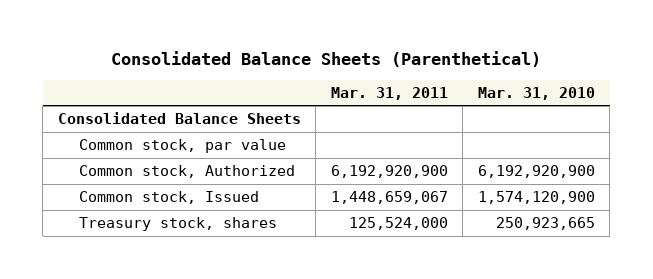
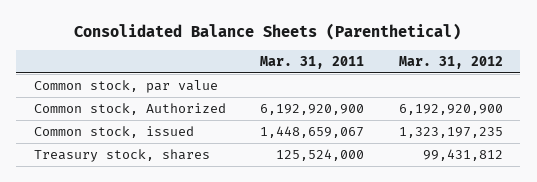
- | Mar. 31, 2011 | Mar. 31, 2010
+ | Mar. 31, 2011 | Mar. 31, 2012
- Consolidated Balance Sheets
- Common stock, Issued | 1,448,659,067 | 1,574,120,900
+ Common stock, issued | 1,448,659,067 | 1,323,197,235

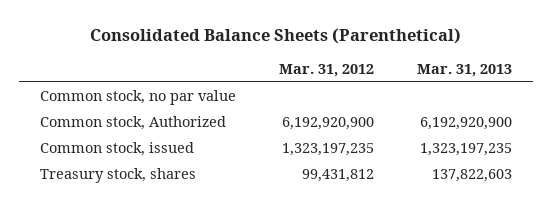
- | Mar. 31, 2011 | Mar. 31, 2012
+ | Mar. 31, 2012 | Mar. 31, 2013
- Common stock, par value
+ Common stock, no par value

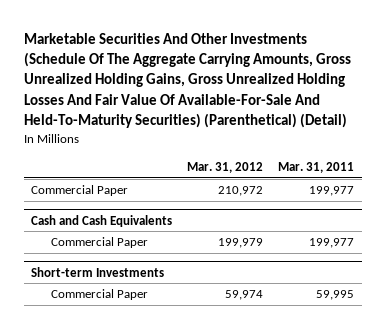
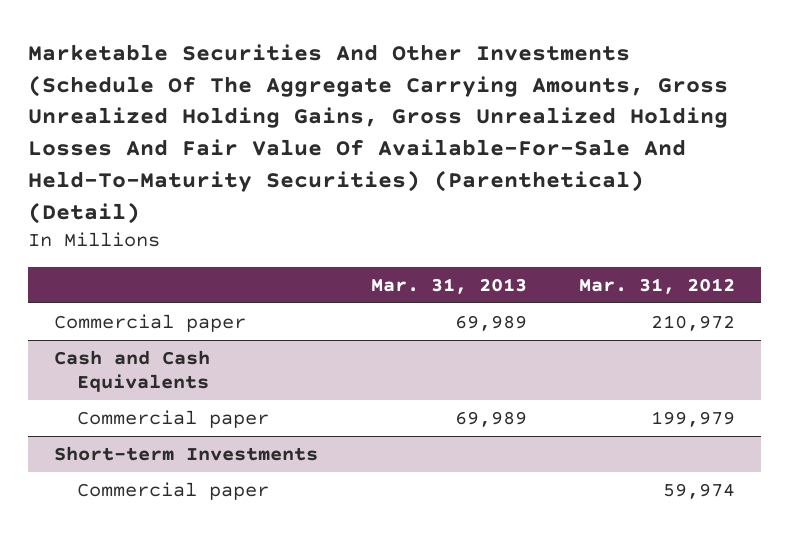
- | Mar. 31, 2012 | Mar. 31, 2011
+ | Mar. 31, 2013 | Mar. 31, 2012
- Commercial Paper | 210,972 | 199,977
+ Commercial paper | 69,989 | 210,972
@ Cash and Cash Equivalents
- Commercial Paper | 199,979 | 199,977
+ Commercial paper | 69,989 | 199,979
@ Short-term Investments
- Commercial Paper | 59,974 | 59,995
+ Commercial paper | | 59,974

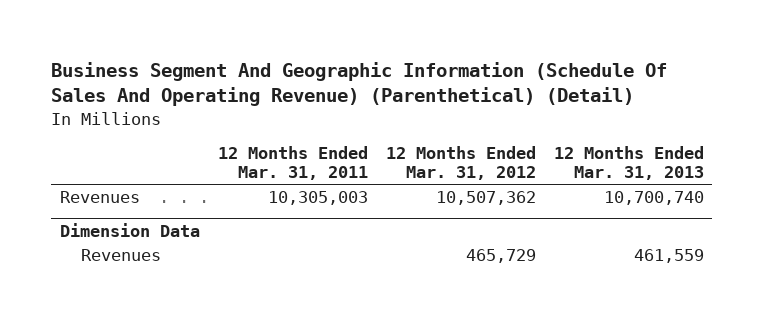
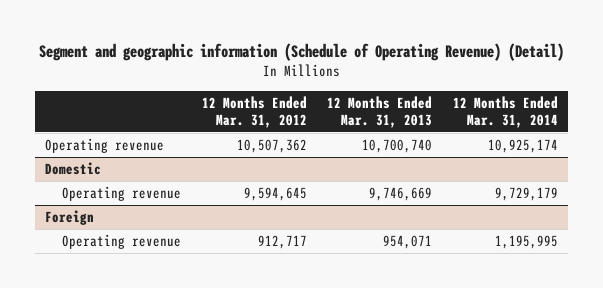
- Business Segment And Geographic Information (Schedule Of Sales And Operating Revenue) (Parenthetical) (Detail)
+ Segment and geographic information (Schedule of Operating Revenue) (Detail)
- | 12 Months Ended Mar. 31, 2011 | 12 Months Ended Mar. 31, 2012 | 12 Months Ended Mar. 31, 2013
+ | 12 Months Ended Mar. 31, 2012 | 12 Months Ended Mar. 31, 2013 | 12 Months Ended Mar. 31, 2014
- Revenues | 10,305,003 | 10,507,362 | 10,700,740
- Dimension Data
- Revenues | | 465,729 | 461,559
+ Operating revenue | 10,507,362 | 10,700,740 | 10,925,174
+ Domestic
+ Operating revenue | 9,594,645 | 9,746,669 | 9,729,179
+ Foreign
+ Operating revenue | 912,717 | 954,071 | 1,195,995

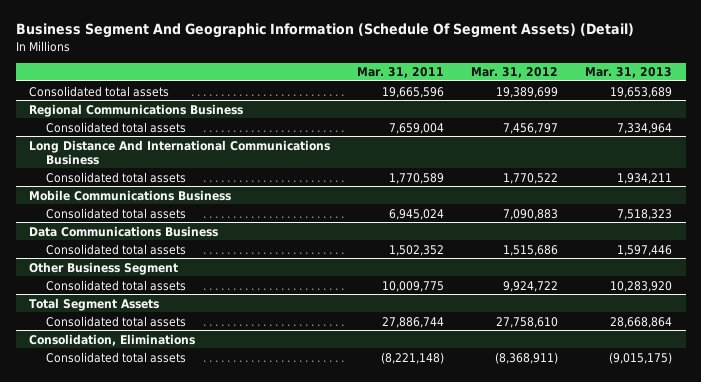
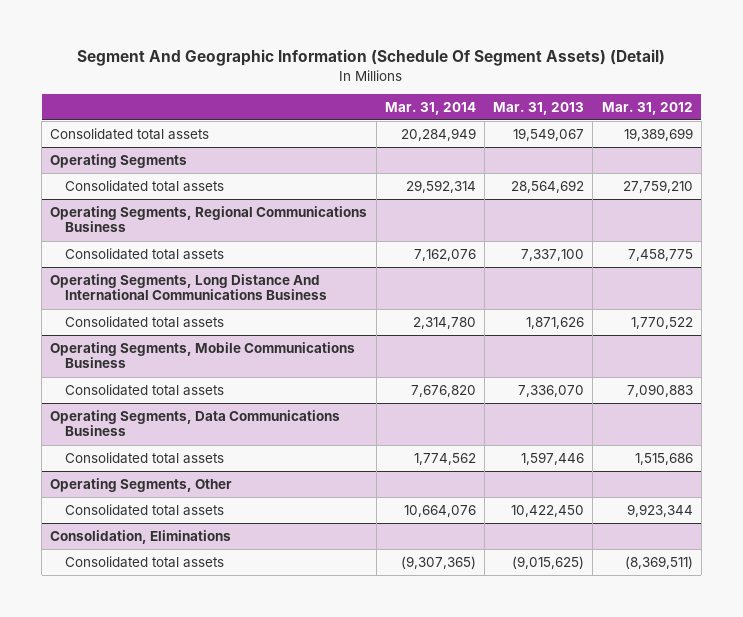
- Business Segment And Geographic Information (Schedule Of Segment Assets) (Detail)
+ Segment And Geographic Information (Schedule Of Segment Assets) (Detail)
- | Mar. 31, 2011 | Mar. 31, 2012 | Mar. 31, 2013
+ | Mar. 31, 2014 | Mar. 31, 2013 | Mar. 31, 2012
- Consolidated total assets | 19,665,596 | 19,389,699 | 19,653,689
- Regional Communications Business
- Consolidated total assets | 7,659,004 | 7,456,797 | 7,334,964
- Long Distance And International Communications Business
- Consolidated total assets | 1,770,589 | 1,770,522 | 1,934,211
- Mobile Communications Business
- Consolidated total assets | 6,945,024 | 7,090,883 | 7,518,323
- Data Communications Business
+ Consolidated total assets | 20,284,949 | 19,549,067 | 19,389,699
+ Operating Segments
+ Consolidated total assets | 29,592,314 | 28,564,692 | 27,759,210
+ Operating Segments, Regional Communications Business
+ Consolidated total assets | 7,162,076 | 7,337,100 | 7,458,775
+ Operating Segments, Long Distance And International Communications Business
+ Consolidated total assets | 2,314,780 | 1,871,626 | 1,770,522
+ Operating Segments, Mobile Communications Business
+ Consolidated total assets | 7,676,820 | 7,336,070 | 7,090,883
+ Operating Segments, Data Communications Business
- Other Business Segment
- Consolidated total assets | 10,009,775 | 9,924,722 | 10,283,920
- Total Segment Assets
- Consolidated total assets | 27,886,744 | 27,758,610 | 28,668,864
+ Operating Segments, Other
+ Consolidated total assets | 10,664,076 | 10,422,450 | 9,923,344
@ Consolidation, Eliminations
- Consolidated total assets | (8,221,148) | (8,368,911) | (9,015,175)
+ Consolidated total assets | (9,307,365) | (9,015,625) | (8,369,511)

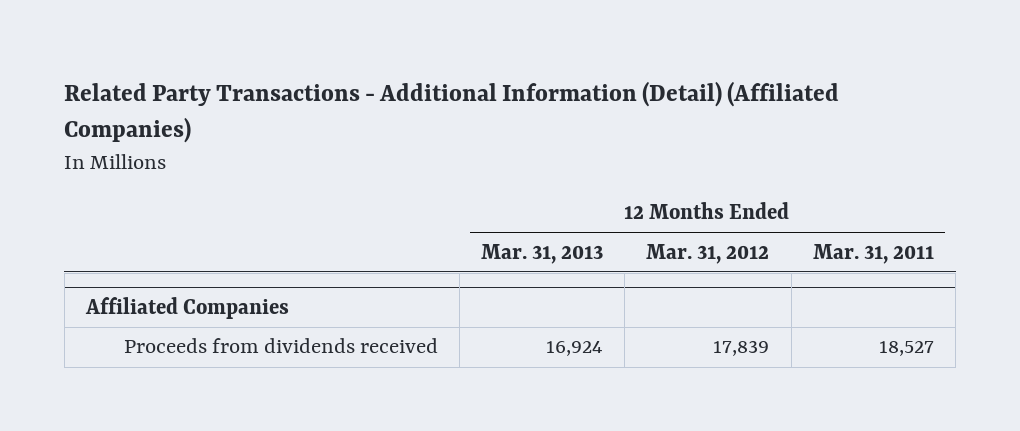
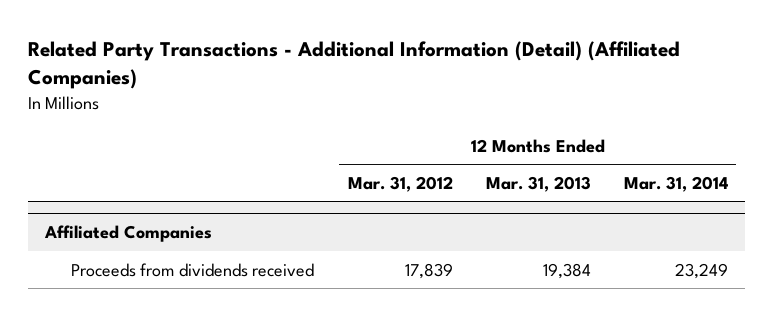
- | 12 Months Ended Mar. 31, 2013 | 12 Months Ended Mar. 31, 2012 | 12 Months Ended Mar. 31, 2011
+ | 12 Months Ended Mar. 31, 2012 | 12 Months Ended Mar. 31, 2013 | 12 Months Ended Mar. 31, 2014
@ Affiliated Companies
- Proceeds from dividends received | 16,924 | 17,839 | 18,527
+ Proceeds from dividends received | 17,839 | 19,384 | 23,249

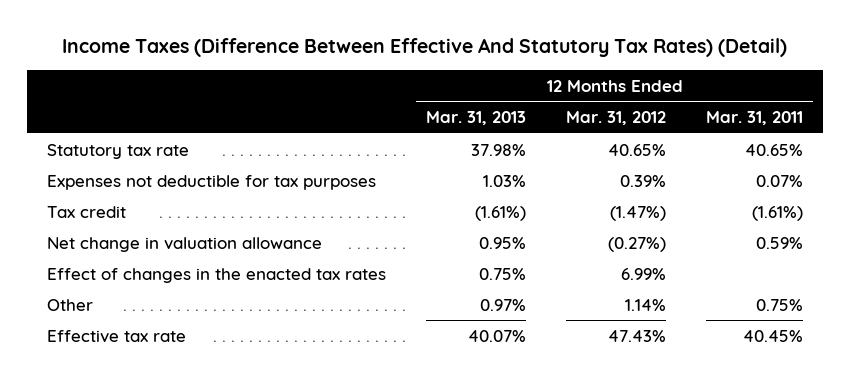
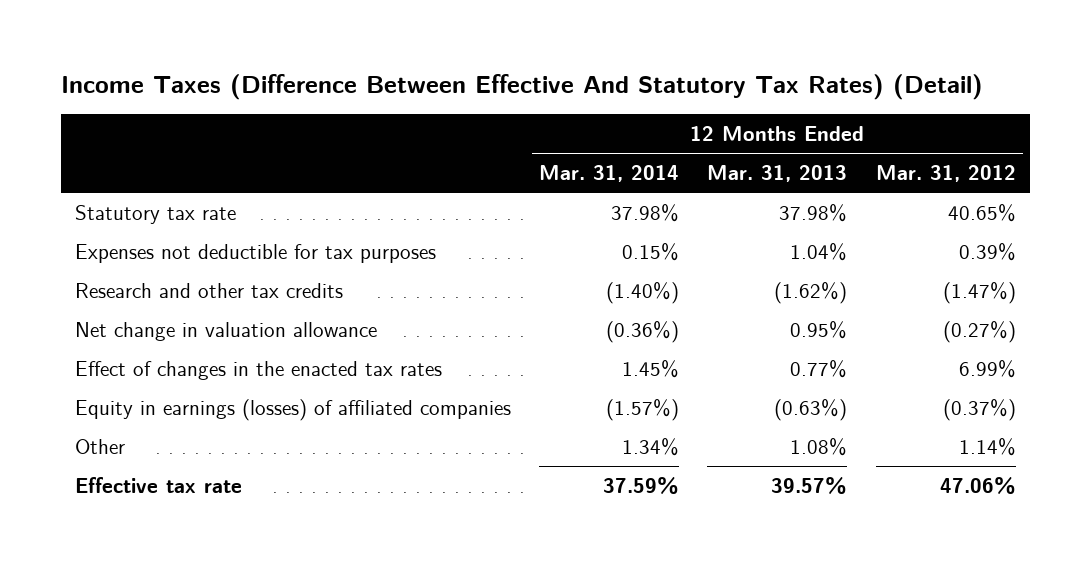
- | 12 Months Ended Mar. 31, 2013 | 12 Months Ended Mar. 31, 2012 | 12 Months Ended Mar. 31, 2011
+ | 12 Months Ended Mar. 31, 2014 | 12 Months Ended Mar. 31, 2013 | 12 Months Ended Mar. 31, 2012
- Expenses not deductible for tax purposes | 1.03% | 0.39% | 0.07%
- Tax credit | (1.61%) | (1.47%) | (1.61%)
+ Expenses not deductible for tax purposes | 0.15% | 1.04% | 0.39%
+ Research and other tax credits | (1.40%) | (1.62%) | (1.47%)
- Effect of changes in the enacted tax rates | 0.75% | 6.99% |
- Other | 0.97% | 1.14% | 0.75%
- Effective tax rate | 40.07% | 47.43% | 40.45%
+ Effect of changes in the enacted tax rates | 1.45% | 0.77% | 6.99%
+ Equity in earnings (losses) of affiliated companies | (1.57%) | (0.63%) | (0.37%)
+ Other | 1.34% | 1.08% | 1.14%
+ Effective tax rate | 37.59% | 39.57% | 47.06%

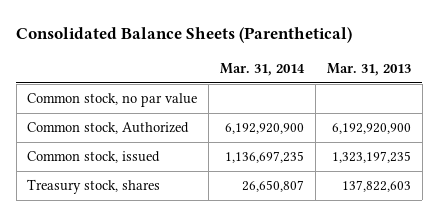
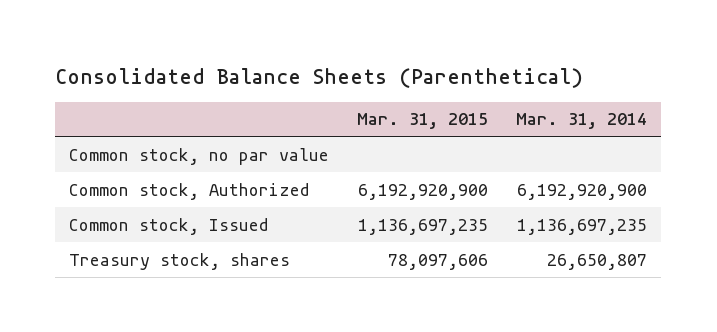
- | Mar. 31, 2014 | Mar. 31, 2013
+ | Mar. 31, 2015 | Mar. 31, 2014
- Common stock, issued | 1,136,697,235 | 1,323,197,235
+ Common stock, Issued | 1,136,697,235 | 1,136,697,235

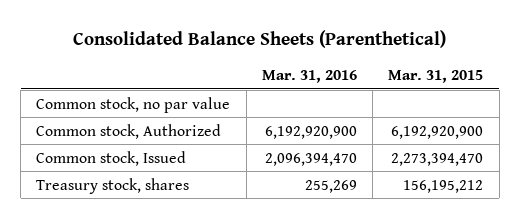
- | Mar. 31, 2015 | Mar. 31, 2014
+ | Mar. 31, 2016 | Mar. 31, 2015
- Common stock, Issued | 1,136,697,235 | 1,136,697,235
- Treasury stock, shares | 78,097,606 | 26,650,807
+ Common stock, Issued | 2,096,394,470 | 2,273,394,470
+ Treasury stock, shares | 255,269 | 156,195,212

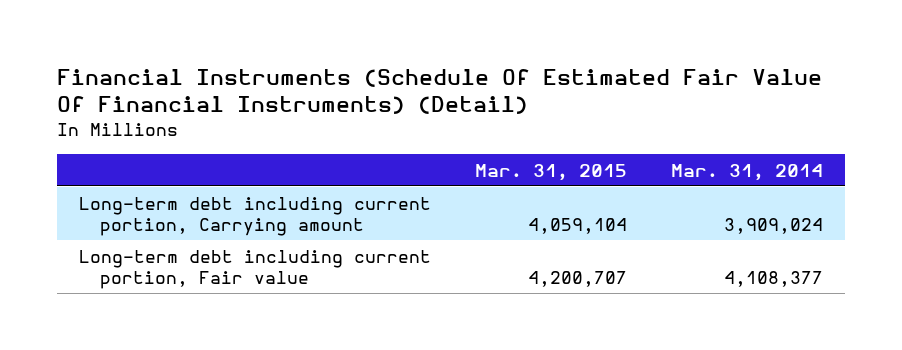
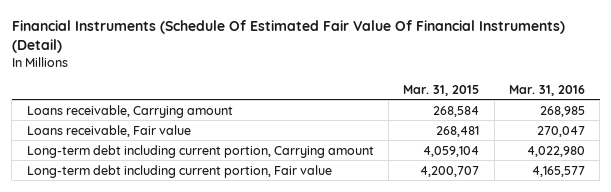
- | Mar. 31, 2015 | Mar. 31, 2014
+ | Mar. 31, 2015 | Mar. 31, 2016
+ Loans receivable, Carrying amount | 268,584 | 268,985
+ Loans receivable, Fair value | 268,481 | 270,047

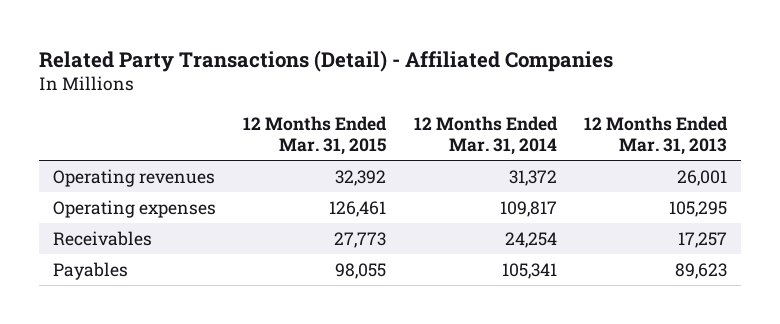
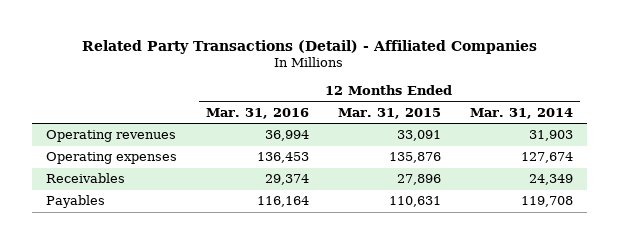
- | 12 Months Ended Mar. 31, 2015 | 12 Months Ended Mar. 31, 2014 | 12 Months Ended Mar. 31, 2013
+ | 12 Months Ended Mar. 31, 2016 | 12 Months Ended Mar. 31, 2015 | 12 Months Ended Mar. 31, 2014
- Operating revenues | 32,392 | 31,372 | 26,001
- Operating expenses | 126,461 | 109,817 | 105,295
- Receivables | 27,773 | 24,254 | 17,257
- Payables | 98,055 | 105,341 | 89,623
+ Operating revenues | 36,994 | 33,091 | 31,903
+ Operating expenses | 136,453 | 135,876 | 127,674
+ Receivables | 29,374 | 27,896 | 24,349
+ Payables | 116,164 | 110,631 | 119,708

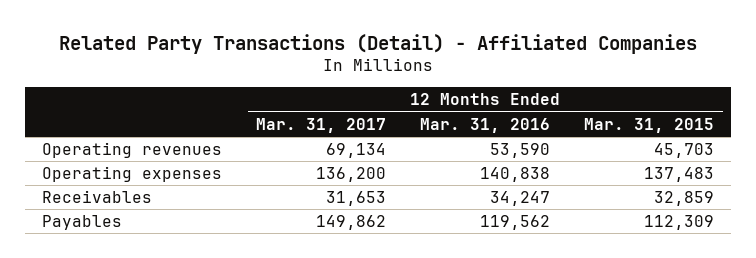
- | 12 Months Ended Mar. 31, 2016 | 12 Months Ended Mar. 31, 2015 | 12 Months Ended Mar. 31, 2014
+ | 12 Months Ended Mar. 31, 2017 | 12 Months Ended Mar. 31, 2016 | 12 Months Ended Mar. 31, 2015
- Operating revenues | 36,994 | 33,091 | 31,903
- Operating expenses | 136,453 | 135,876 | 127,674
- Receivables | 29,374 | 27,896 | 24,349
- Payables | 116,164 | 110,631 | 119,708
+ Operating revenues | 69,134 | 53,590 | 45,703
+ Operating expenses | 136,200 | 140,838 | 137,483
+ Receivables | 31,653 | 34,247 | 32,859
+ Payables | 149,862 | 119,562 | 112,309

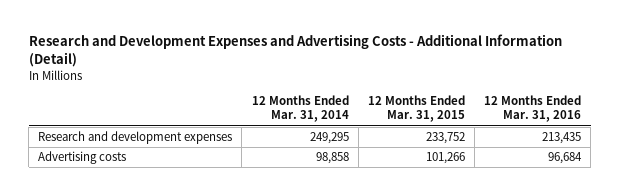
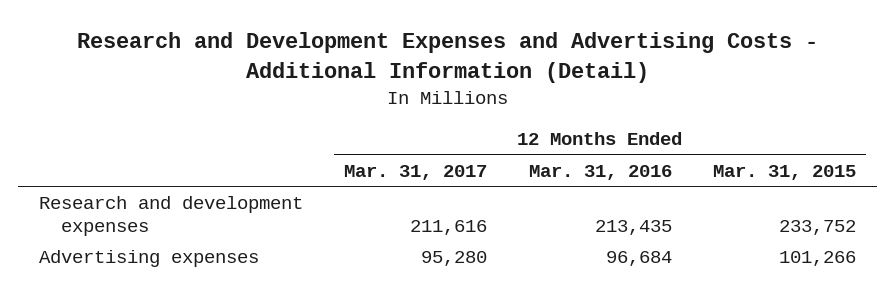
- | 12 Months Ended Mar. 31, 2014 | 12 Months Ended Mar. 31, 2015 | 12 Months Ended Mar. 31, 2016
+ | 12 Months Ended Mar. 31, 2017 | 12 Months Ended Mar. 31, 2016 | 12 Months Ended Mar. 31, 2015
- Advertising costs | 98,858 | 101,266 | 96,684
+ Advertising expenses | 95,280 | 96,684 | 101,266

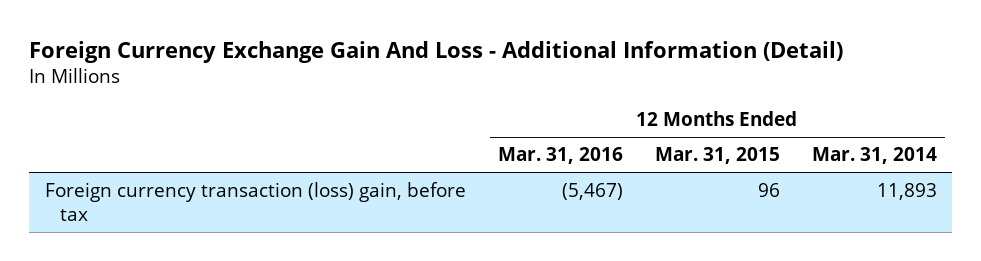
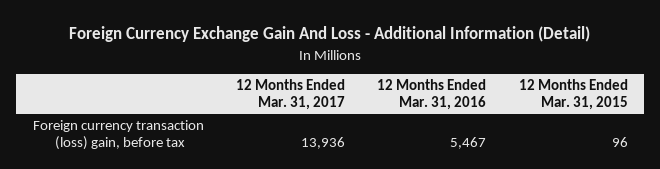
- | 12 Months Ended Mar. 31, 2016 | 12 Months Ended Mar. 31, 2015 | 12 Months Ended Mar. 31, 2014
+ | 12 Months Ended Mar. 31, 2017 | 12 Months Ended Mar. 31, 2016 | 12 Months Ended Mar. 31, 2015
- Foreign currency transaction (loss) gain, before tax | (5,467) | 96 | 11,893
+ Foreign currency transaction (loss) gain, before tax | 13,936 | 5,467 | 96

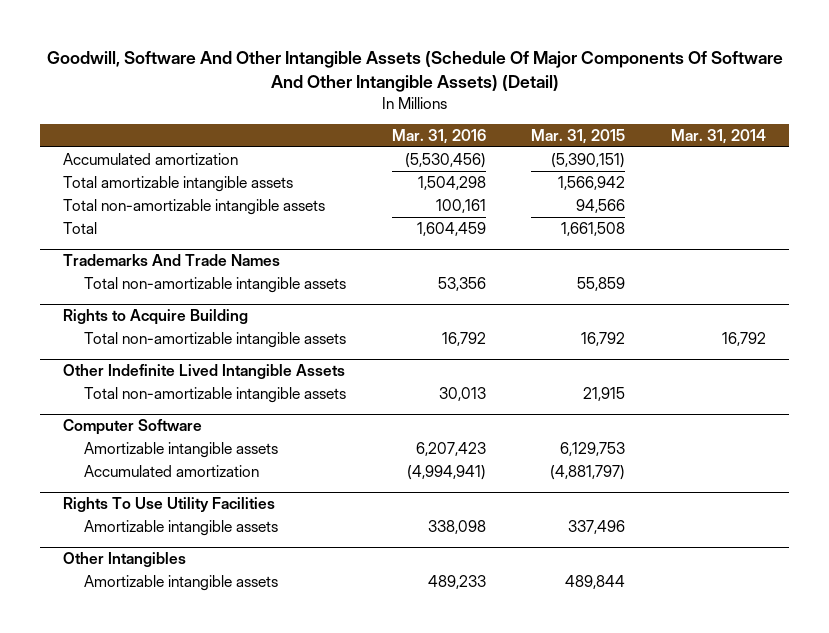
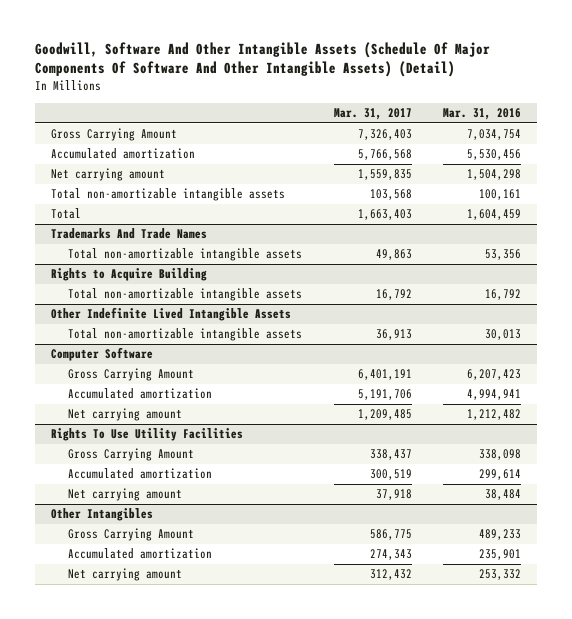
- | Mar. 31, 2016 | Mar. 31, 2015 | Mar. 31, 2014
+ | Mar. 31, 2017 | Mar. 31, 2016
- Accumulated amortization | (5,530,456) | (5,390,151) |
- Total amortizable intangible assets | 1,504,298 | 1,566,942 |
+ Gross Carrying Amount | 7,326,403 | 7,034,754
+ Accumulated amortization | 5,766,568 | 5,530,456
+ Net carrying amount | 1,559,835 | 1,504,298
@ Computer Software
- Amortizable intangible assets | 6,207,423 | 6,129,753 |
- Accumulated amortization | (4,994,941) | (4,881,797) |
+ Gross Carrying Amount | 6,401,191 | 6,207,423
+ Accumulated amortization | 5,191,706 | 4,994,941
+ Net carrying amount | 1,209,485 | 1,212,482
@ Rights To Use Utility Facilities
- Amortizable intangible assets | 338,098 | 337,496 |
+ Gross Carrying Amount | 338,437 | 338,098
+ Accumulated amortization | 300,519 | 299,614
+ Net carrying amount | 37,918 | 38,484
@ Other Intangibles
- Amortizable intangible assets | 489,233 | 489,844 |
+ Gross Carrying Amount | 586,775 | 489,233
+ Accumulated amortization | 274,343 | 235,901
+ Net carrying amount | 312,432 | 253,332

